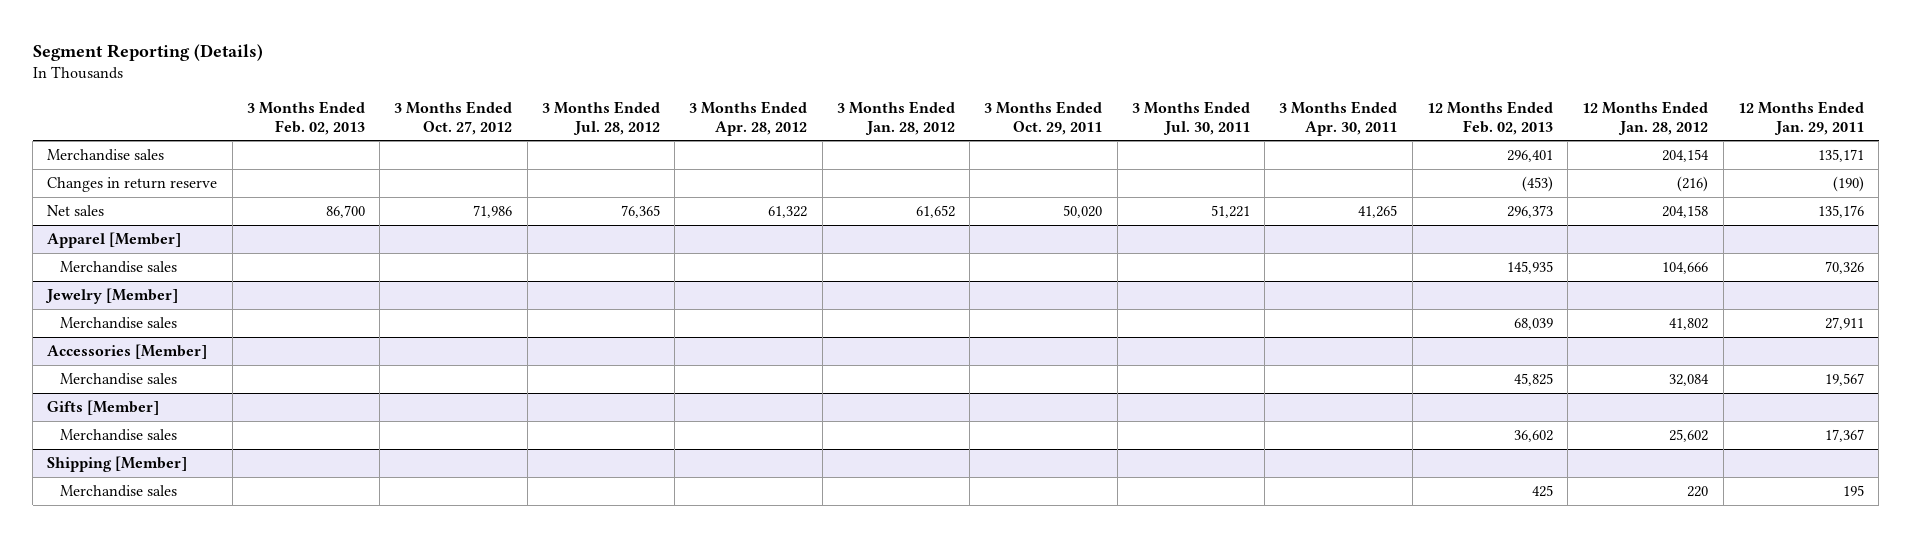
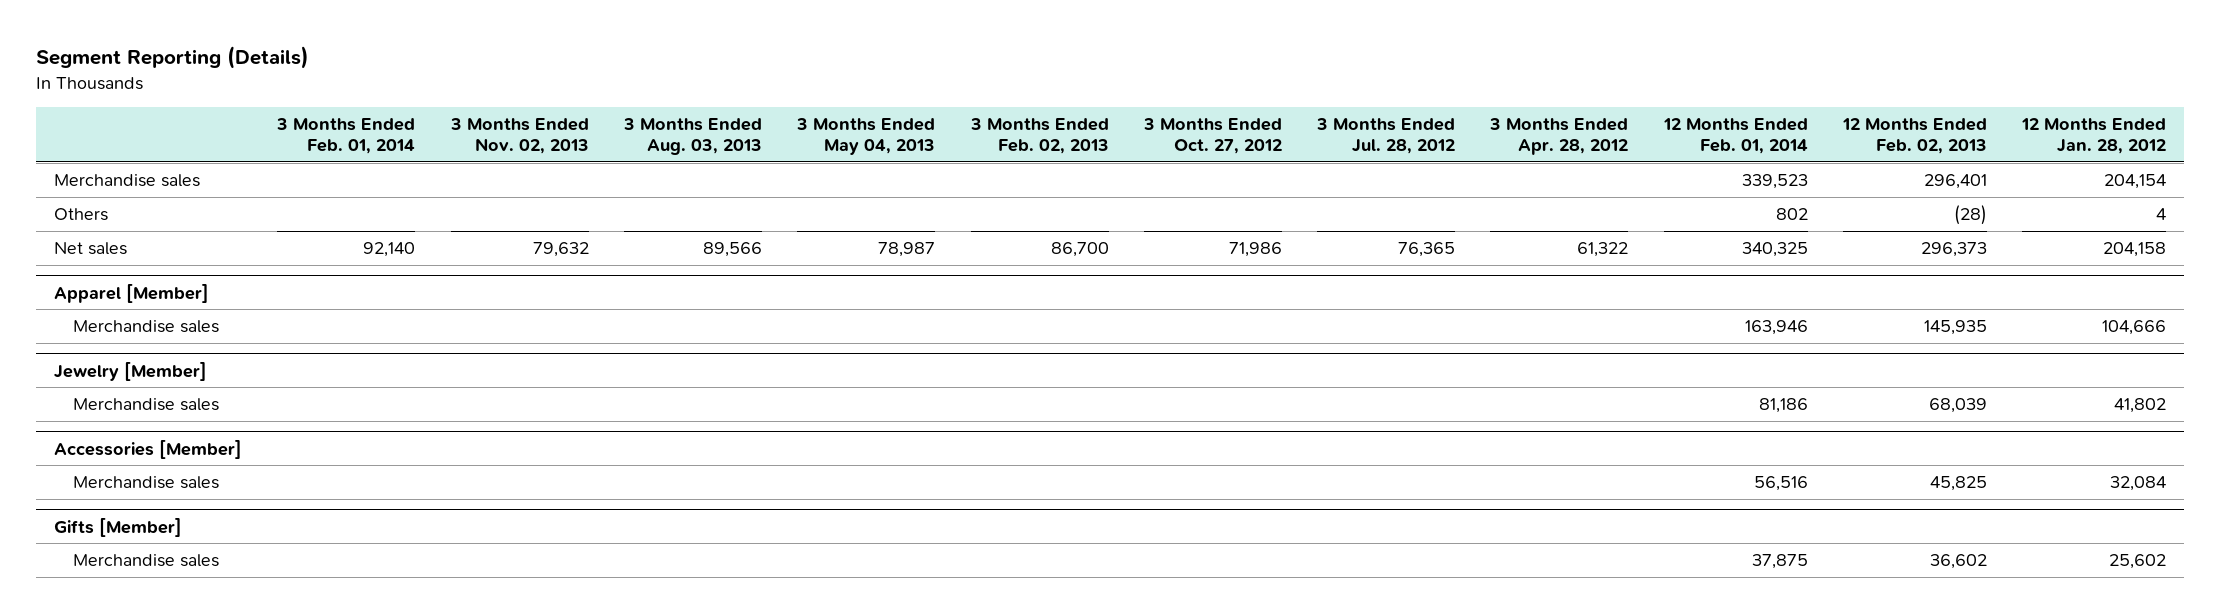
- | 3 Months Ended Feb. 02, 2013 | 3 Months Ended Oct. 27, 2012 | 3 Months Ended Jul. 28, 2012 | 3 Months Ended Apr. 28, 2012 | 3 Months Ended Jan. 28, 2012 | 3 Months Ended Oct. 29, 2011 | 3 Months Ended Jul. 30, 2011 | 3 Months Ended Apr. 30, 2011 | 12 Months Ended Feb. 02, 2013 | 12 Months Ended Jan. 28, 2012 | 12 Months Ended Jan. 29, 2011
+ | 3 Months Ended Feb. 01, 2014 | 3 Months Ended Nov. 02, 2013 | 3 Months Ended Aug. 03, 2013 | 3 Months Ended May 04, 2013 | 3 Months Ended Feb. 02, 2013 | 3 Months Ended Oct. 27, 2012 | 3 Months Ended Jul. 28, 2012 | 3 Months Ended Apr. 28, 2012 | 12 Months Ended Feb. 01, 2014 | 12 Months Ended Feb. 02, 2013 | 12 Months Ended Jan. 28, 2012
- Changes in return reserve | | | | | | | | | (453) | (216) | (190)
+ Others | | | | | | | | | 802 | (28) | 4
- Shipping [Member]
- Merchandise sales | | | | | | | | | 425 | 220 | 195

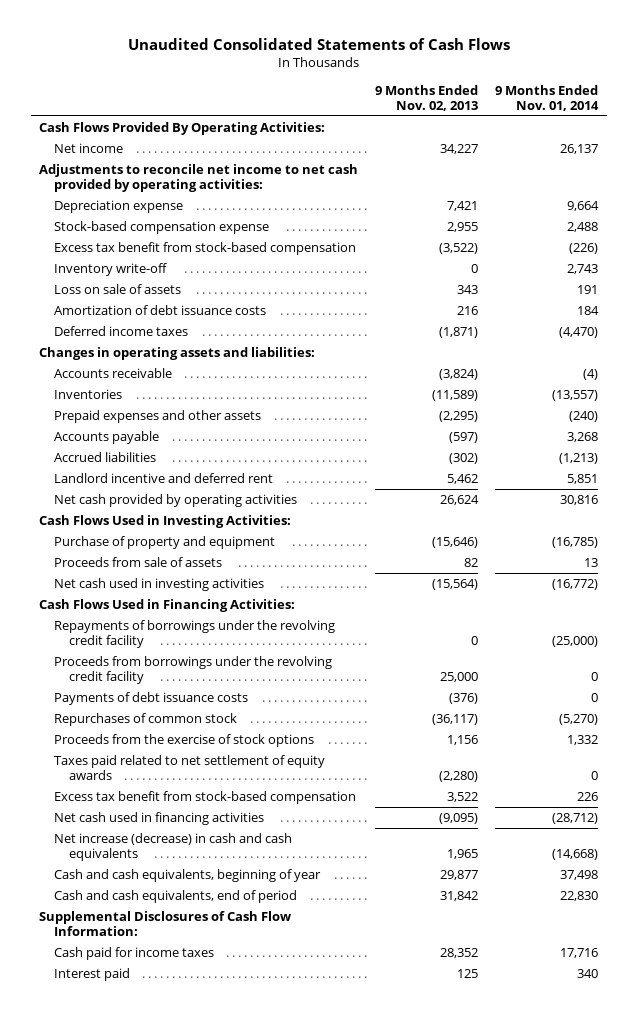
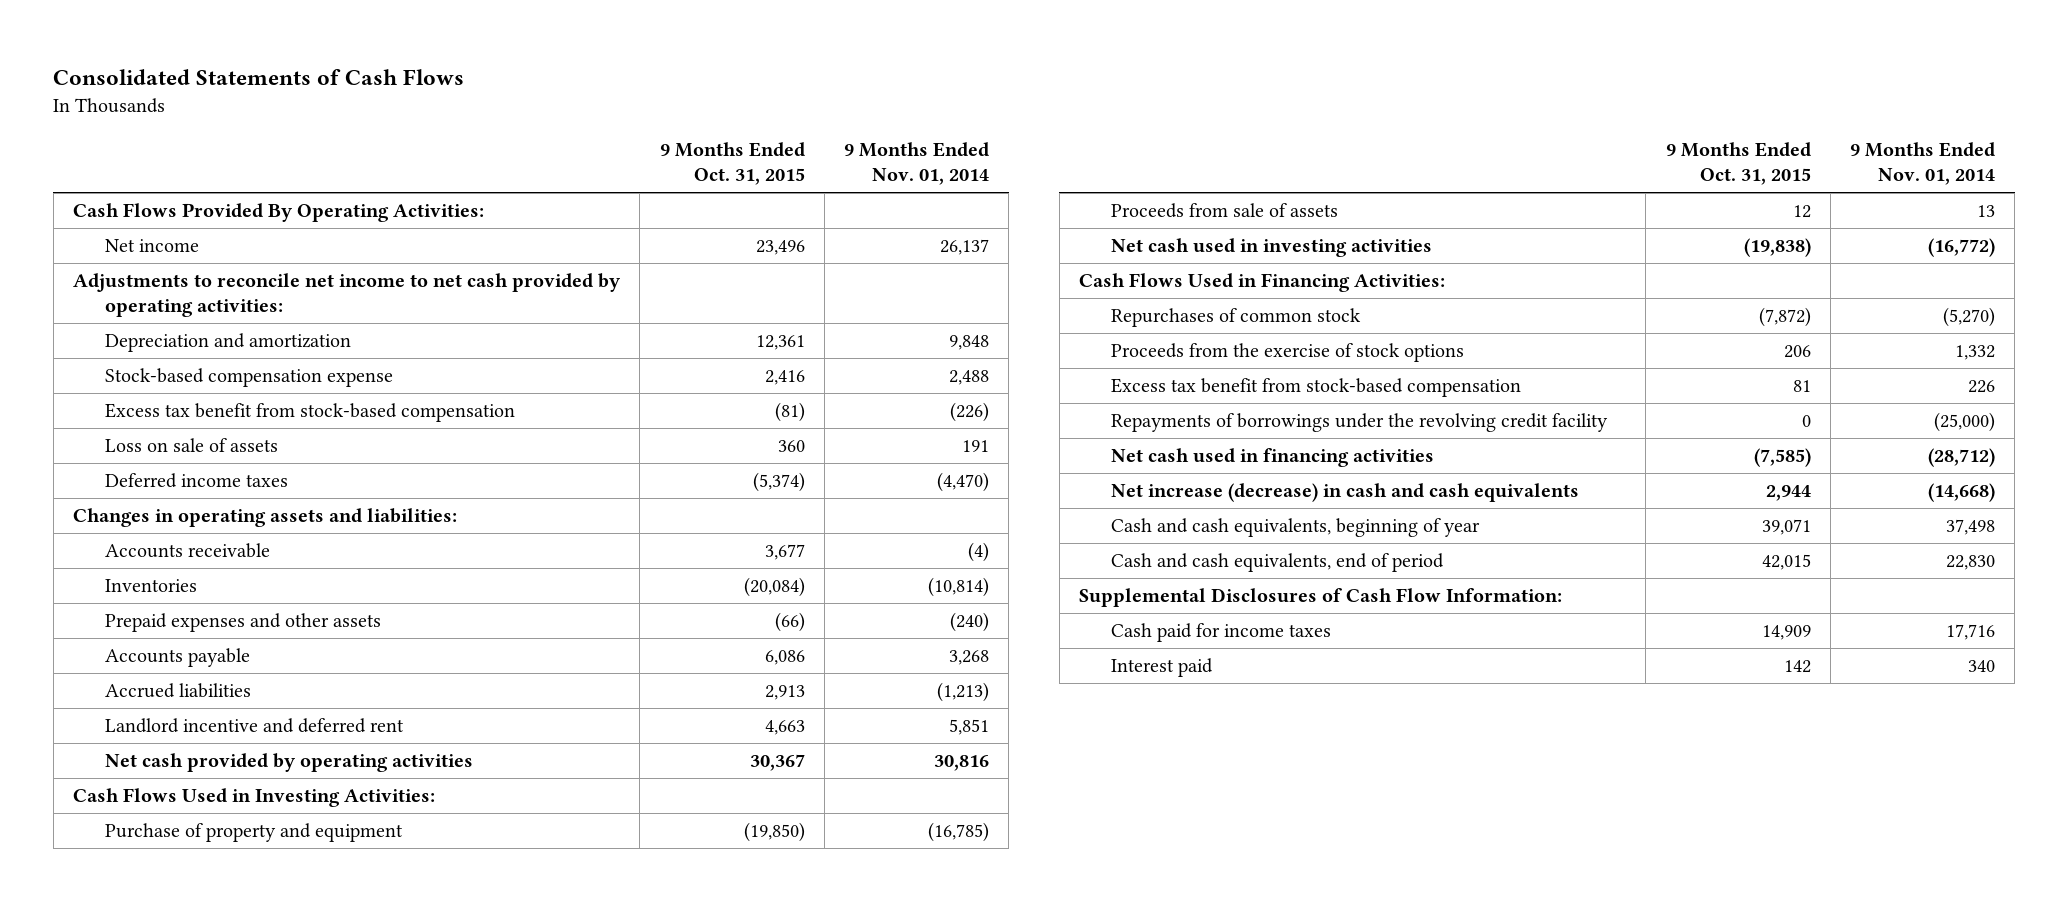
- Unaudited Consolidated Statements of Cash Flows
+ Consolidated Statements of Cash Flows
- | 9 Months Ended Nov. 02, 2013 | 9 Months Ended Nov. 01, 2014
+ | 9 Months Ended Oct. 31, 2015 | 9 Months Ended Nov. 01, 2014
- Depreciation expense | 7,421 | 9,664
+ Depreciation and amortization | 12,361 | 9,848
- Inventory write-off | 0 | 2,743
- Amortization of debt issuance costs | 216 | 184
- Inventories | (11,589) | (13,557)
+ Inventories | (20,084) | (10,814)
- Proceeds from borrowings under the revolving credit facility | 25,000 | 0
- Payments of debt issuance costs | (376) | 0
- Taxes paid related to net settlement of equity awards | (2,280) | 0
moved down: Repayments of borrowings under the revolving credit facility | 0 | (25,000)

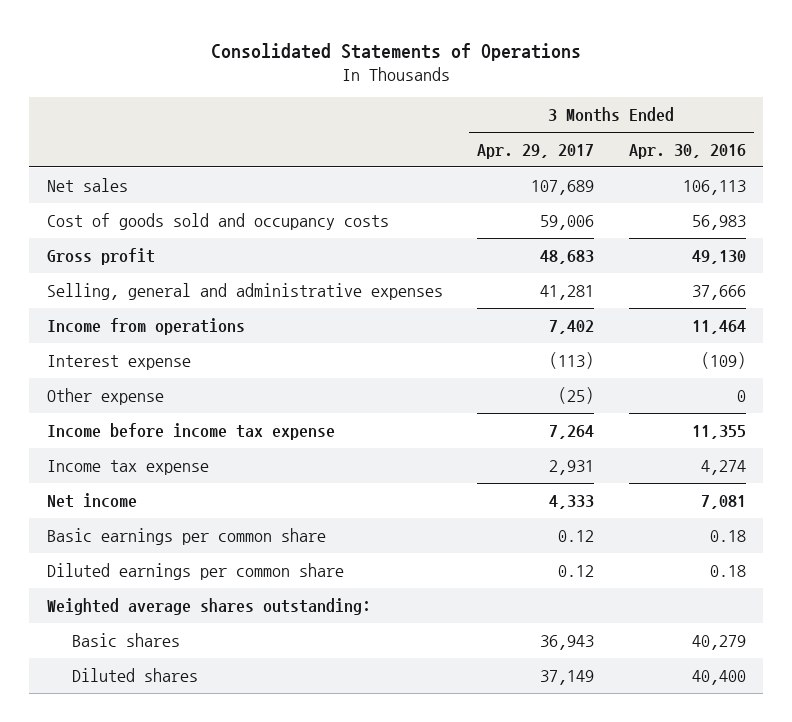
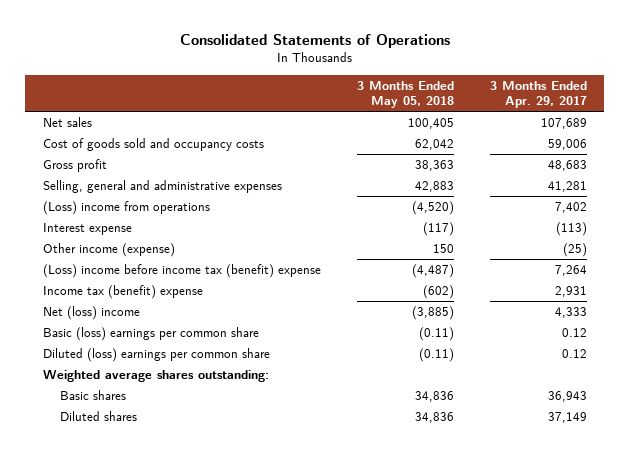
- | 3 Months Ended Apr. 29, 2017 | 3 Months Ended Apr. 30, 2016
+ | 3 Months Ended May 05, 2018 | 3 Months Ended Apr. 29, 2017
- Income from operations | 7,402 | 11,464
+ (Loss) income from operations | (4,520) | 7,402
- Other expense | (25) | 0
- Income before income tax expense | 7,264 | 11,355
- Income tax expense | 2,931 | 4,274
- Net income | 4,333 | 7,081
- Basic earnings per common share | 0.12 | 0.18
- Diluted earnings per common share | 0.12 | 0.18
+ Other income (expense) | 150 | (25)
+ (Loss) income before income tax (benefit) expense | (4,487) | 7,264
+ Income tax (benefit) expense | (602) | 2,931
+ Net (loss) income | (3,885) | 4,333
+ Basic (loss) earnings per common share | (0.11) | 0.12
+ Diluted (loss) earnings per common share | (0.11) | 0.12

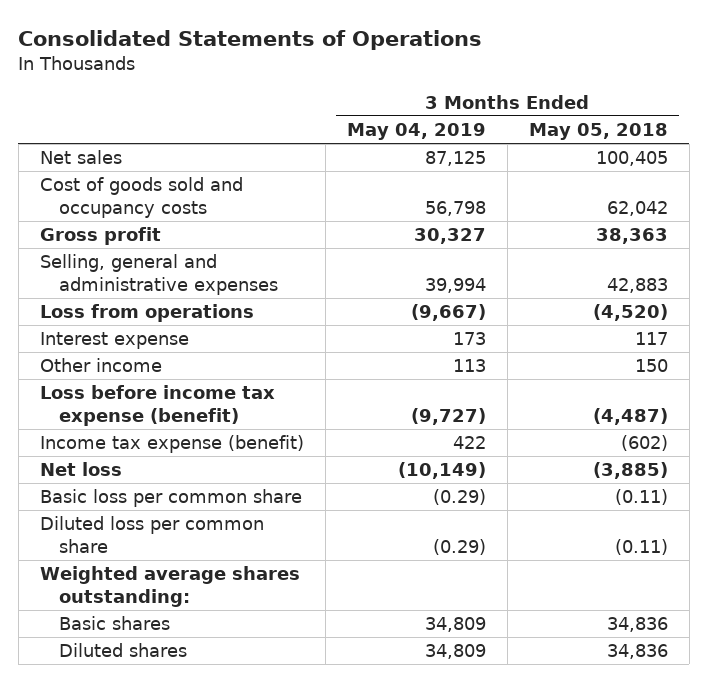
- | 3 Months Ended May 05, 2018 | 3 Months Ended Apr. 29, 2017
+ | 3 Months Ended May 04, 2019 | 3 Months Ended May 05, 2018
- (Loss) income from operations | (4,520) | 7,402
- Interest expense | (117) | (113)
- Other income (expense) | 150 | (25)
- (Loss) income before income tax (benefit) expense | (4,487) | 7,264
- Income tax (benefit) expense | (602) | 2,931
- Net (loss) income | (3,885) | 4,333
- Basic (loss) earnings per common share | (0.11) | 0.12
- Diluted (loss) earnings per common share | (0.11) | 0.12
+ Loss from operations | (9,667) | (4,520)
+ Interest expense | 173 | 117
+ Other income | 113 | 150
+ Loss before income tax expense (benefit) | (9,727) | (4,487)
+ Income tax expense (benefit) | 422 | (602)
+ Net loss | (10,149) | (3,885)
+ Basic loss per common share | (0.29) | (0.11)
+ Diluted loss per common share | (0.29) | (0.11)

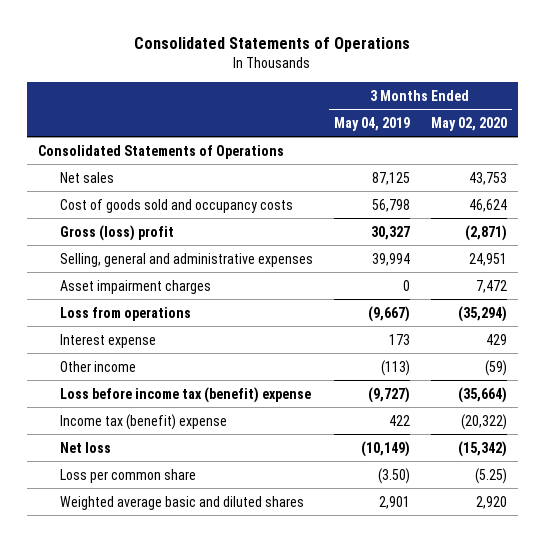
- | 3 Months Ended May 04, 2019 | 3 Months Ended May 05, 2018
+ | 3 Months Ended May 04, 2019 | 3 Months Ended May 02, 2020
+ Consolidated Statements of Operations
- Gross profit | 30,327 | 38,363
+ Gross (loss) profit | 30,327 | (2,871)
+ Asset impairment charges | 0 | 7,472
- Other income | 113 | 150
- Loss before income tax expense (benefit) | (9,727) | (4,487)
- Income tax expense (benefit) | 422 | (602)
+ Other income | (113) | (59)
+ Loss before income tax (benefit) expense | (9,727) | (35,664)
+ Income tax (benefit) expense | 422 | (20,322)
- Basic loss per common share | (0.29) | (0.11)
- Diluted loss per common share | (0.29) | (0.11)
- Weighted average shares outstanding:
- Basic shares | 34,809 | 34,836
- Diluted shares | 34,809 | 34,836
+ Loss per common share | (3.50) | (5.25)
+ Weighted average basic and diluted shares | 2,901 | 2,920

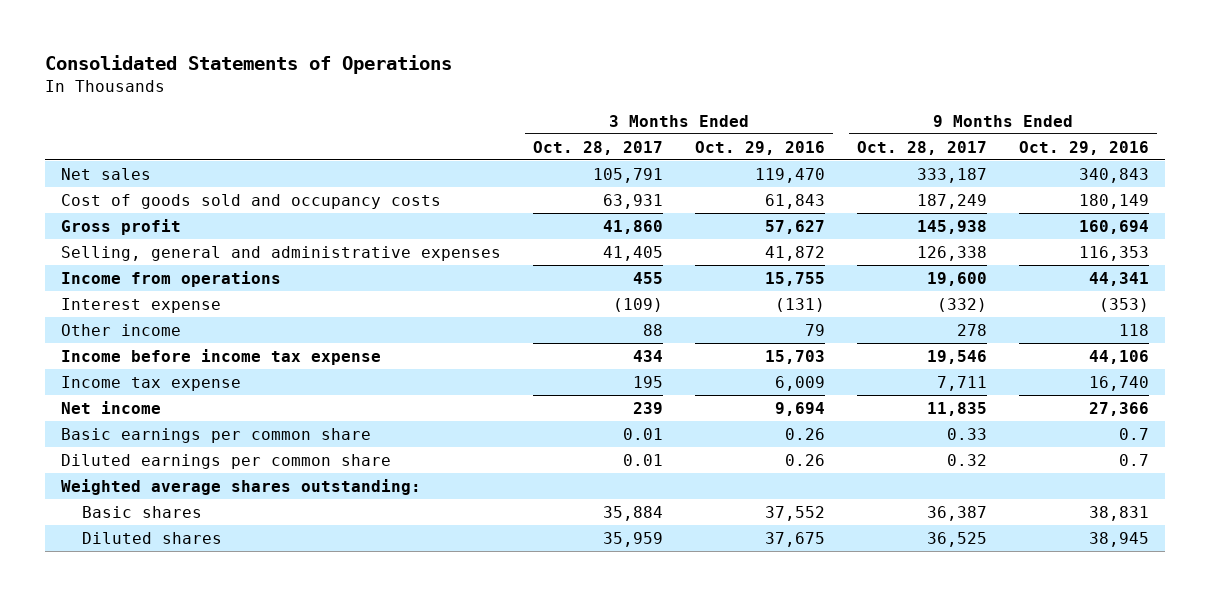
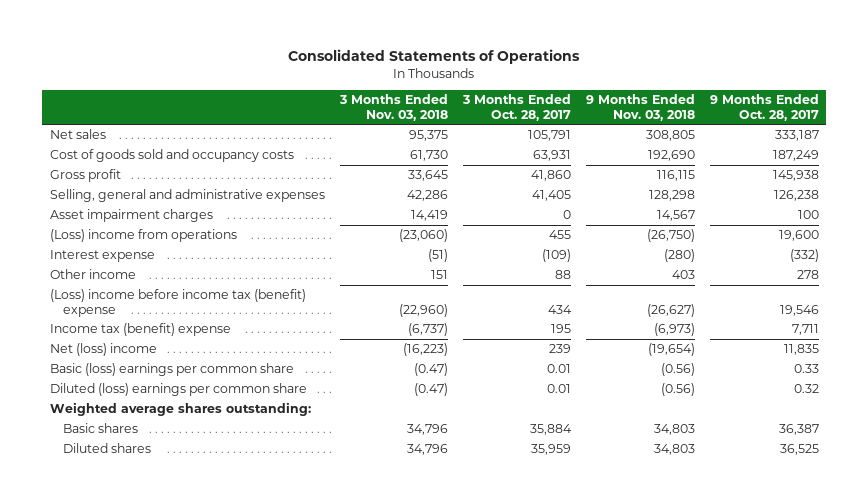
- | 3 Months Ended Oct. 28, 2017 | 3 Months Ended Oct. 29, 2016 | 9 Months Ended Oct. 28, 2017 | 9 Months Ended Oct. 29, 2016
+ | 3 Months Ended Nov. 03, 2018 | 3 Months Ended Oct. 28, 2017 | 9 Months Ended Nov. 03, 2018 | 9 Months Ended Oct. 28, 2017
- Selling, general and administrative expenses | 41,405 | 41,872 | 126,338 | 116,353
- Income from operations | 455 | 15,755 | 19,600 | 44,341
+ Selling, general and administrative expenses | 42,286 | 41,405 | 128,298 | 126,238
+ Asset impairment charges | 14,419 | 0 | 14,567 | 100
+ (Loss) income from operations | (23,060) | 455 | (26,750) | 19,600
- Income before income tax expense | 434 | 15,703 | 19,546 | 44,106
- Income tax expense | 195 | 6,009 | 7,711 | 16,740
- Net income | 239 | 9,694 | 11,835 | 27,366
- Basic earnings per common share | 0.01 | 0.26 | 0.33 | 0.7
- Diluted earnings per common share | 0.01 | 0.26 | 0.32 | 0.7
+ (Loss) income before income tax (benefit) expense | (22,960) | 434 | (26,627) | 19,546
+ Income tax (benefit) expense | (6,737) | 195 | (6,973) | 7,711
+ Net (loss) income | (16,223) | 239 | (19,654) | 11,835
+ Basic (loss) earnings per common share | (0.47) | 0.01 | (0.56) | 0.33
+ Diluted (loss) earnings per common share | (0.47) | 0.01 | (0.56) | 0.32

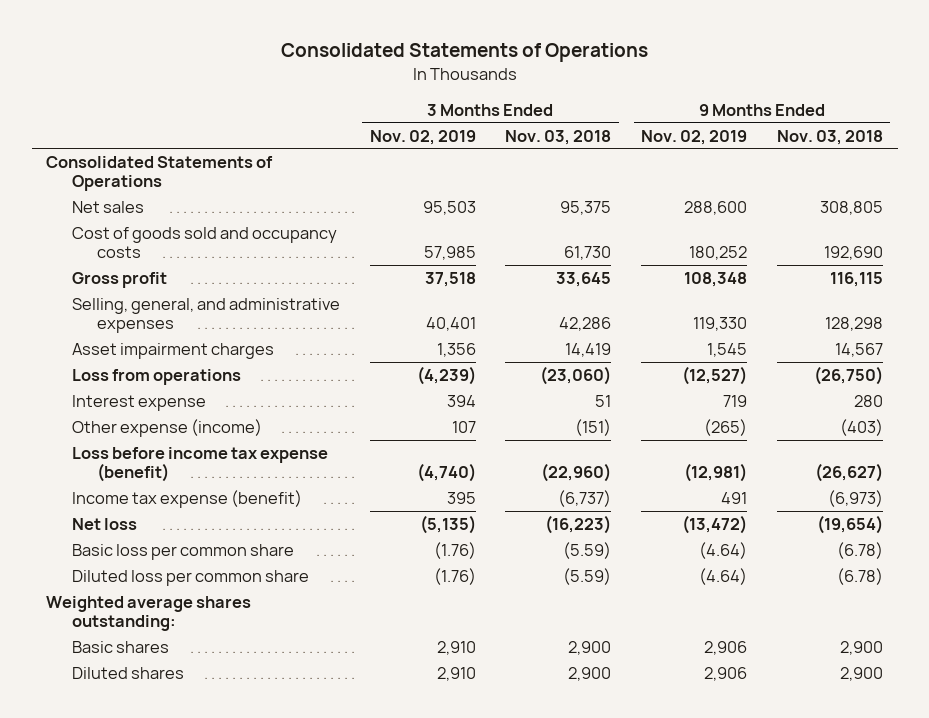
- | 3 Months Ended Nov. 03, 2018 | 3 Months Ended Oct. 28, 2017 | 9 Months Ended Nov. 03, 2018 | 9 Months Ended Oct. 28, 2017
+ | 3 Months Ended Nov. 02, 2019 | 3 Months Ended Nov. 03, 2018 | 9 Months Ended Nov. 02, 2019 | 9 Months Ended Nov. 03, 2018
+ Consolidated Statements of Operations
- Selling, general and administrative expenses | 42,286 | 41,405 | 128,298 | 126,238
+ Selling, general, and administrative expenses | 40,401 | 42,286 | 119,330 | 128,298
- (Loss) income from operations | (23,060) | 455 | (26,750) | 19,600
- Interest expense | (51) | (109) | (280) | (332)
- Other income | 151 | 88 | 403 | 278
- (Loss) income before income tax (benefit) expense | (22,960) | 434 | (26,627) | 19,546
- Income tax (benefit) expense | (6,737) | 195 | (6,973) | 7,711
- Net (loss) income | (16,223) | 239 | (19,654) | 11,835
- Basic (loss) earnings per common share | (0.47) | 0.01 | (0.56) | 0.33
- Diluted (loss) earnings per common share | (0.47) | 0.01 | (0.56) | 0.32
+ Loss from operations | (4,239) | (23,060) | (12,527) | (26,750)
+ Interest expense | 394 | 51 | 719 | 280
+ Other expense (income) | 107 | (151) | (265) | (403)
+ Loss before income tax expense (benefit) | (4,740) | (22,960) | (12,981) | (26,627)
+ Income tax expense (benefit) | 395 | (6,737) | 491 | (6,973)
+ Net loss | (5,135) | (16,223) | (13,472) | (19,654)
+ Basic loss per common share | (1.76) | (5.59) | (4.64) | (6.78)
+ Diluted loss per common share | (1.76) | (5.59) | (4.64) | (6.78)
- Basic shares | 34,796 | 35,884 | 34,803 | 36,387
- Diluted shares | 34,796 | 35,959 | 34,803 | 36,525
+ Basic shares | 2,910 | 2,900 | 2,906 | 2,900
+ Diluted shares | 2,910 | 2,900 | 2,906 | 2,900

